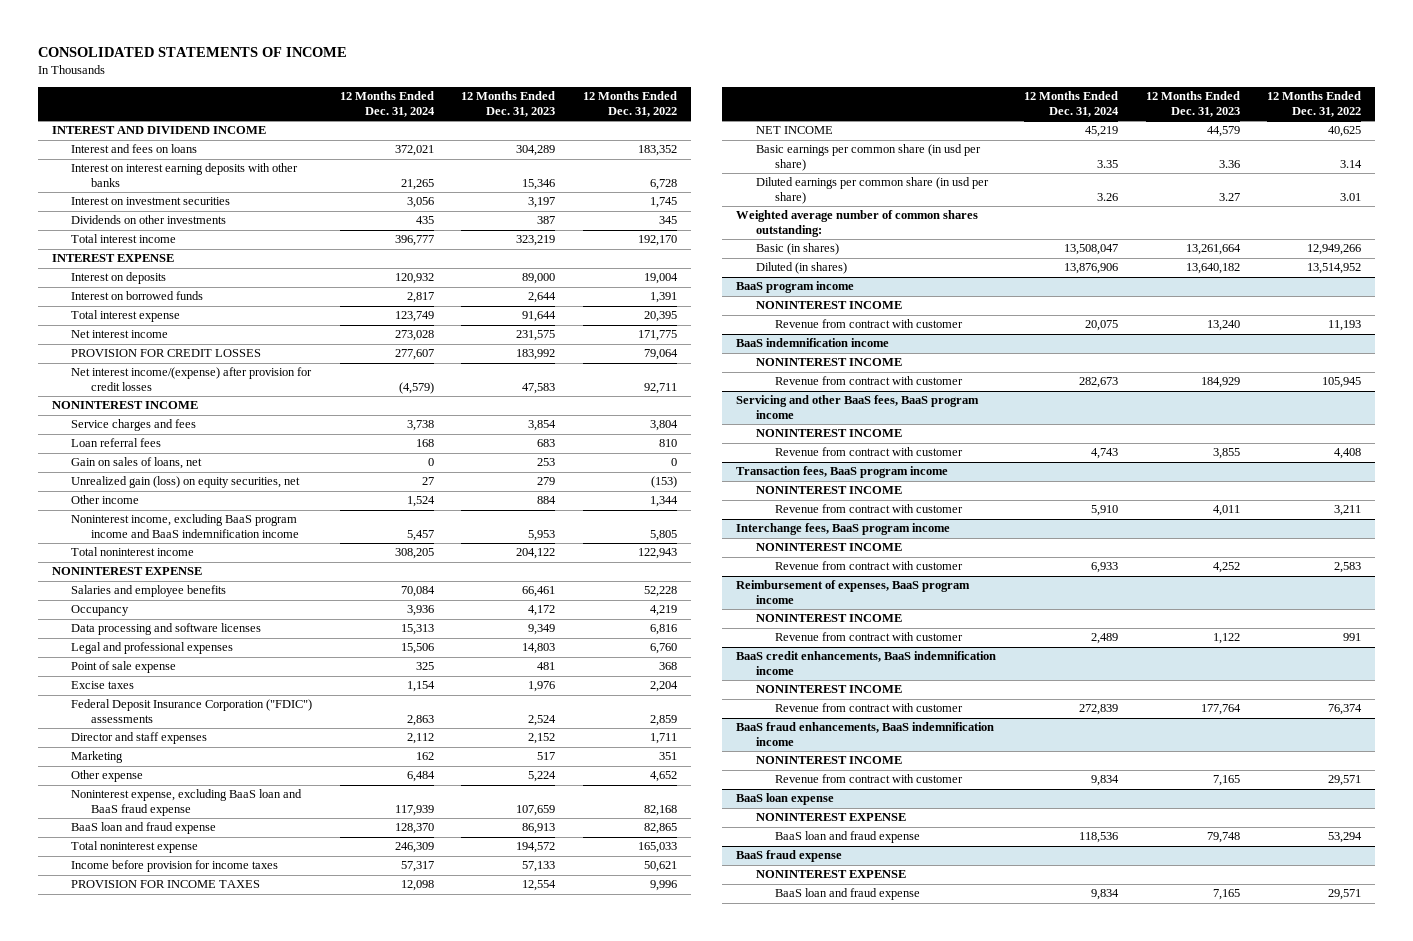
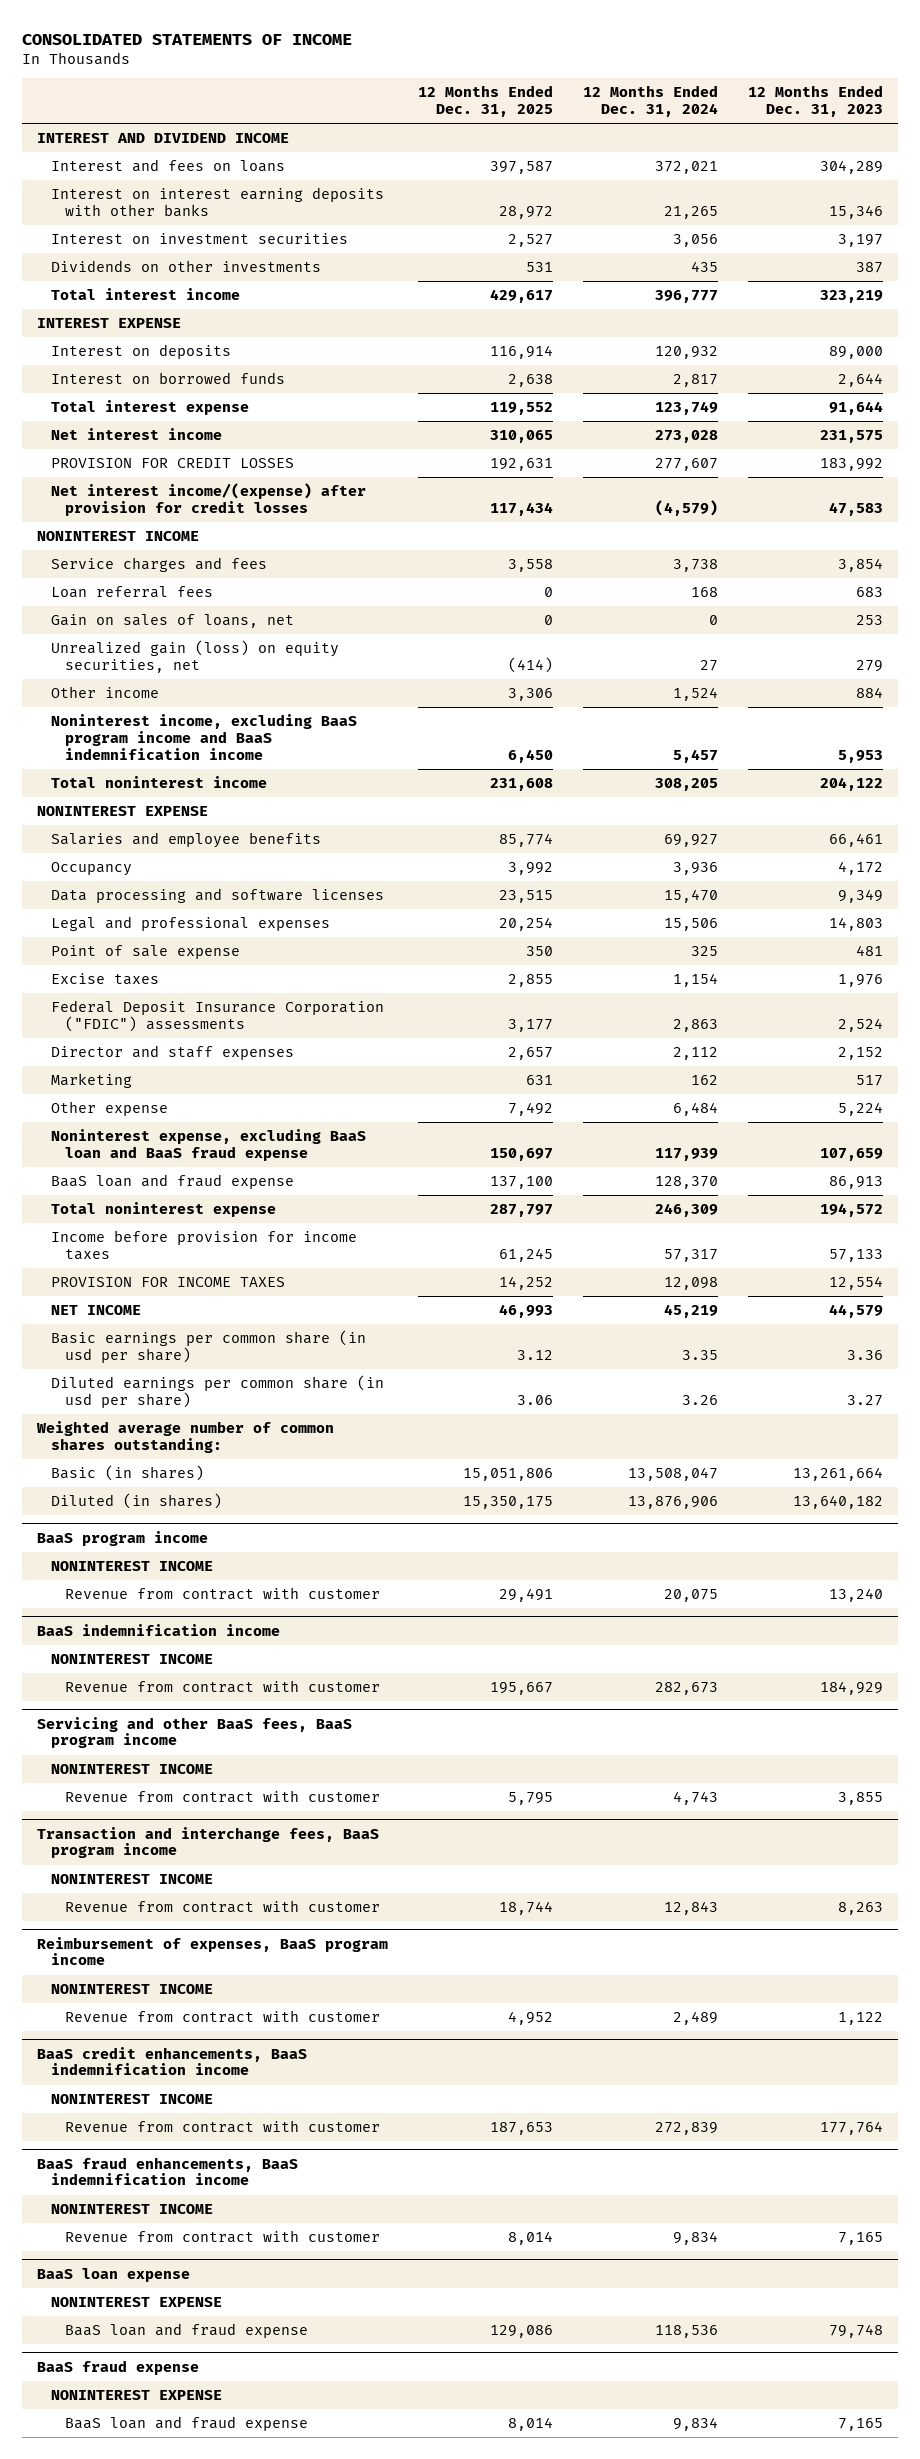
- | 12 Months Ended Dec. 31, 2024 | 12 Months Ended Dec. 31, 2023 | 12 Months Ended Dec. 31, 2022
+ | 12 Months Ended Dec. 31, 2025 | 12 Months Ended Dec. 31, 2024 | 12 Months Ended Dec. 31, 2023
- Salaries and employee benefits | 70,084 | 66,461 | 52,228
+ Salaries and employee benefits | 85,774 | 69,927 | 66,461
- Data processing and software licenses | 15,313 | 9,349 | 6,816
+ Data processing and software licenses | 23,515 | 15,470 | 9,349
- Transaction fees, BaaS program income
- NONINTEREST INCOME
- Revenue from contract with customer | 5,910 | 4,011 | 3,211
- Interchange fees, BaaS program income
+ Transaction and interchange fees, BaaS program income
- Revenue from contract with customer | 6,933 | 4,252 | 2,583
+ Revenue from contract with customer | 18,744 | 12,843 | 8,263

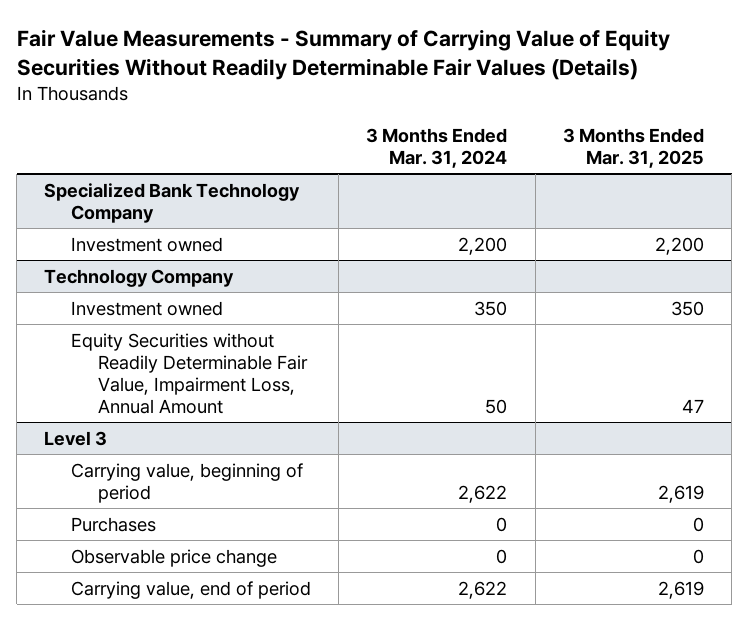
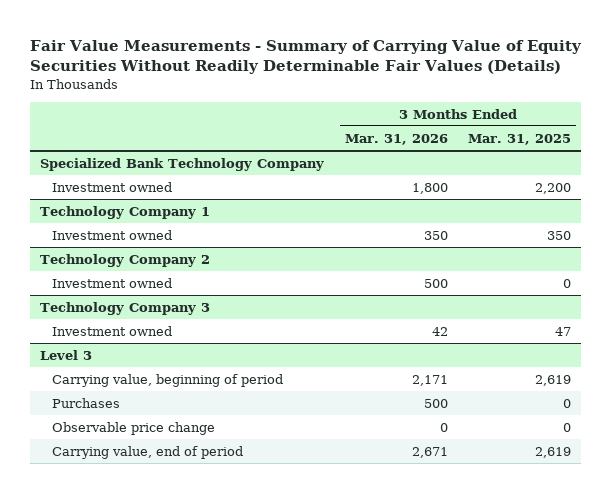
- | 3 Months Ended Mar. 31, 2024 | 3 Months Ended Mar. 31, 2025
+ | 3 Months Ended Mar. 31, 2026 | 3 Months Ended Mar. 31, 2025
- Technology Company
+ Technology Company 1
- Equity Securities without Readily Determinable Fair Value, Impairment Loss, Annual Amount | 50 | 47
+ Technology Company 2
+ Investment owned | 500 | 0
+ Technology Company 3
+ Investment owned | 42 | 47

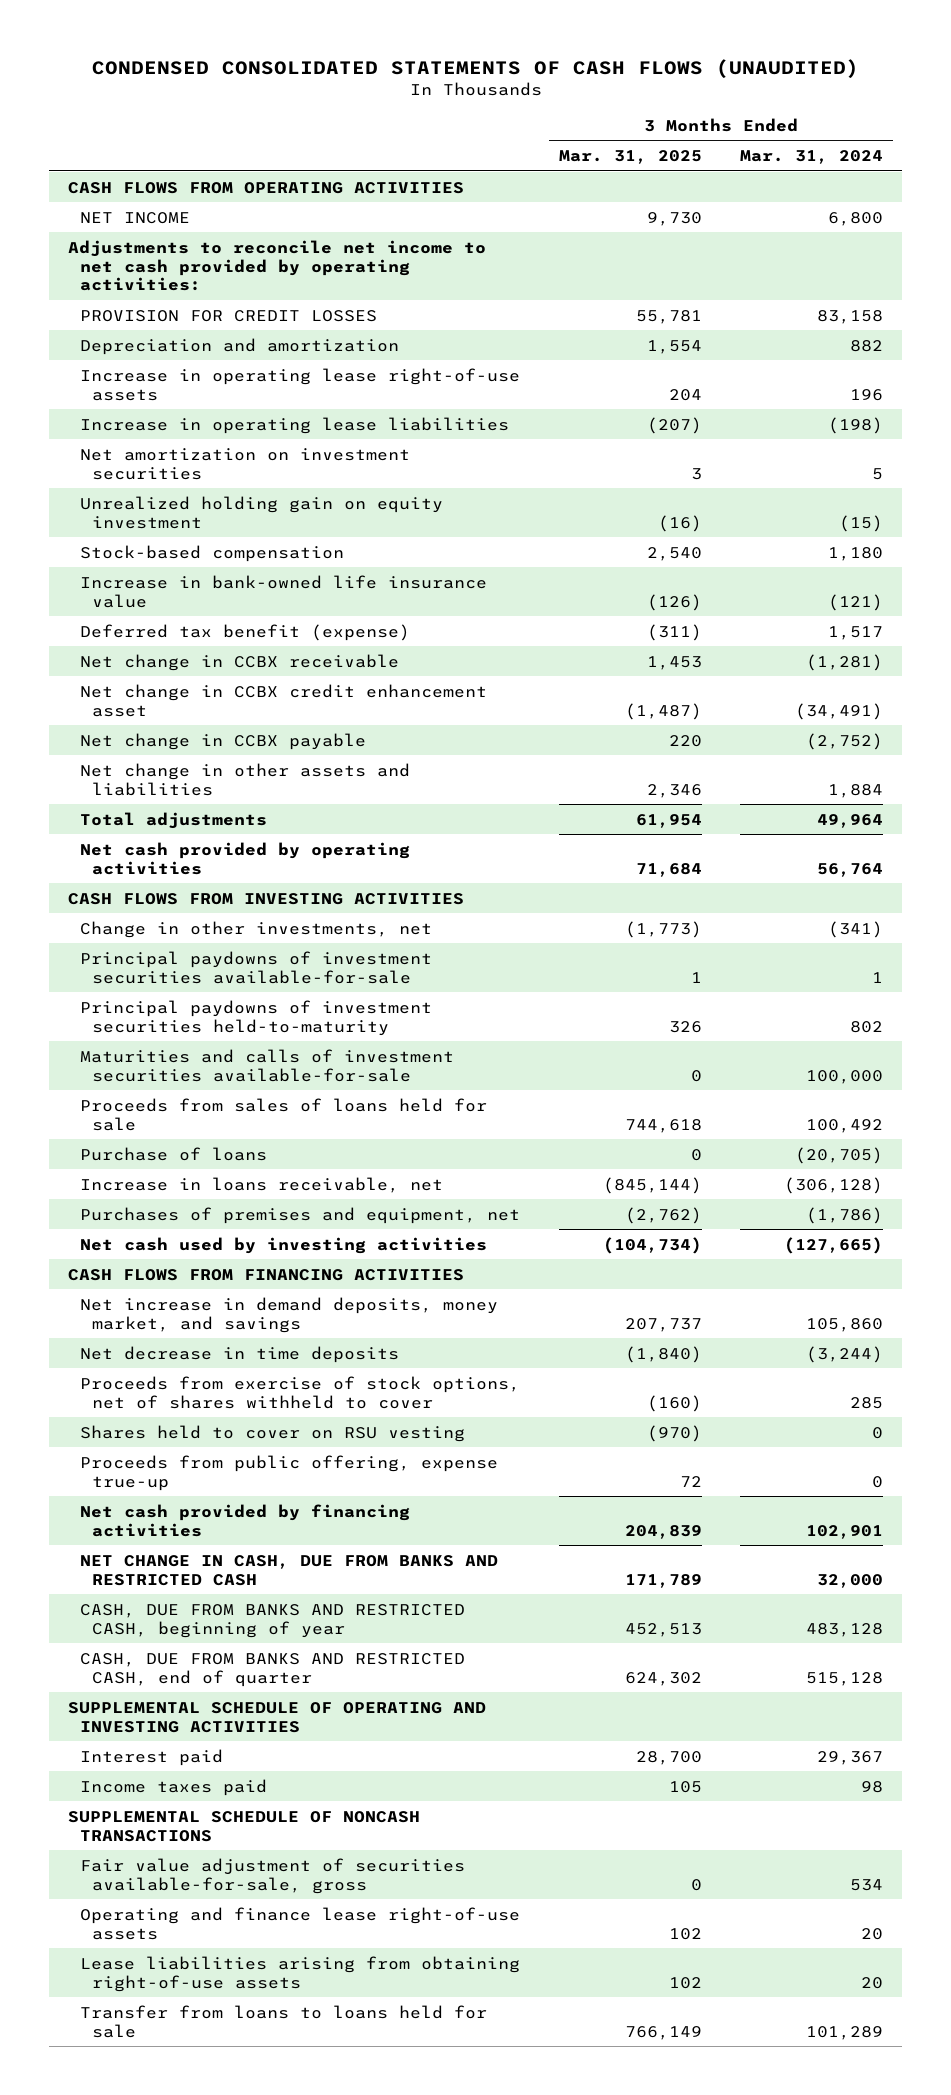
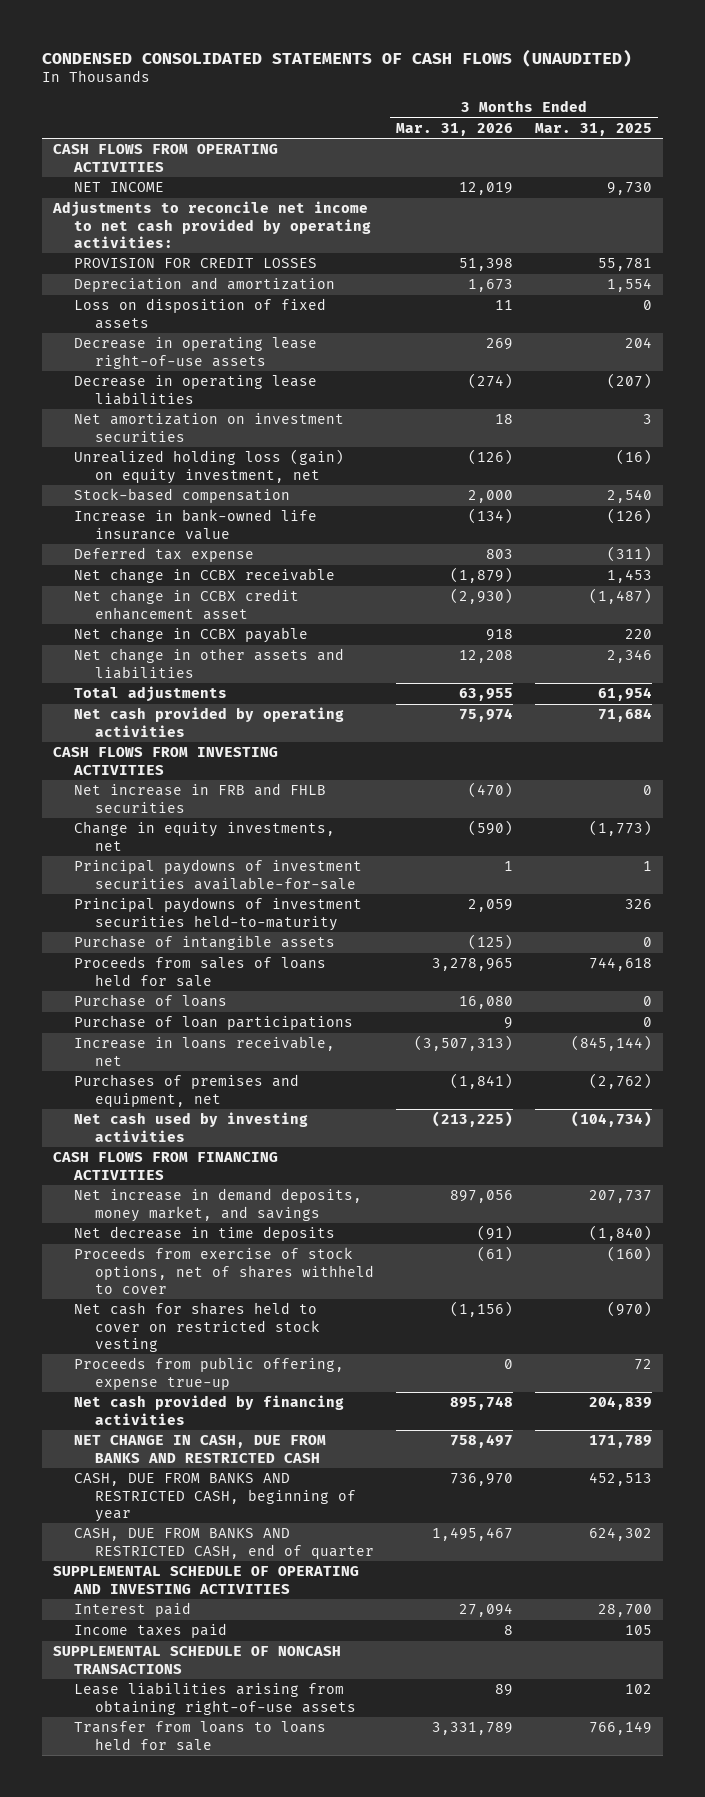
- | 3 Months Ended Mar. 31, 2025 | 3 Months Ended Mar. 31, 2024
+ | 3 Months Ended Mar. 31, 2026 | 3 Months Ended Mar. 31, 2025
- Increase in operating lease right-of-use assets | 204 | 196
- Increase in operating lease liabilities | (207) | (198)
+ Loss on disposition of fixed assets | 11 | 0
+ Decrease in operating lease right-of-use assets | 269 | 204
+ Decrease in operating lease liabilities | (274) | (207)
- Unrealized holding gain on equity investment | (16) | (15)
+ Unrealized holding loss (gain) on equity investment, net | (126) | (16)
- Deferred tax benefit (expense) | (311) | 1,517
+ Deferred tax expense | 803 | (311)
- Change in other investments, net | (1,773) | (341)
+ Net increase in FRB and FHLB securities | (470) | 0
+ Change in equity investments, net | (590) | (1,773)
- Maturities and calls of investment securities available-for-sale | 0 | 100,000
+ Purchase of intangible assets | (125) | 0
+ Purchase of loan participations | 9 | 0
- Shares held to cover on RSU vesting | (970) | 0
+ Net cash for shares held to cover on restricted stock vesting | (1,156) | (970)
- Fair value adjustment of securities available-for-sale, gross | 0 | 534
- Operating and finance lease right-of-use assets | 102 | 20

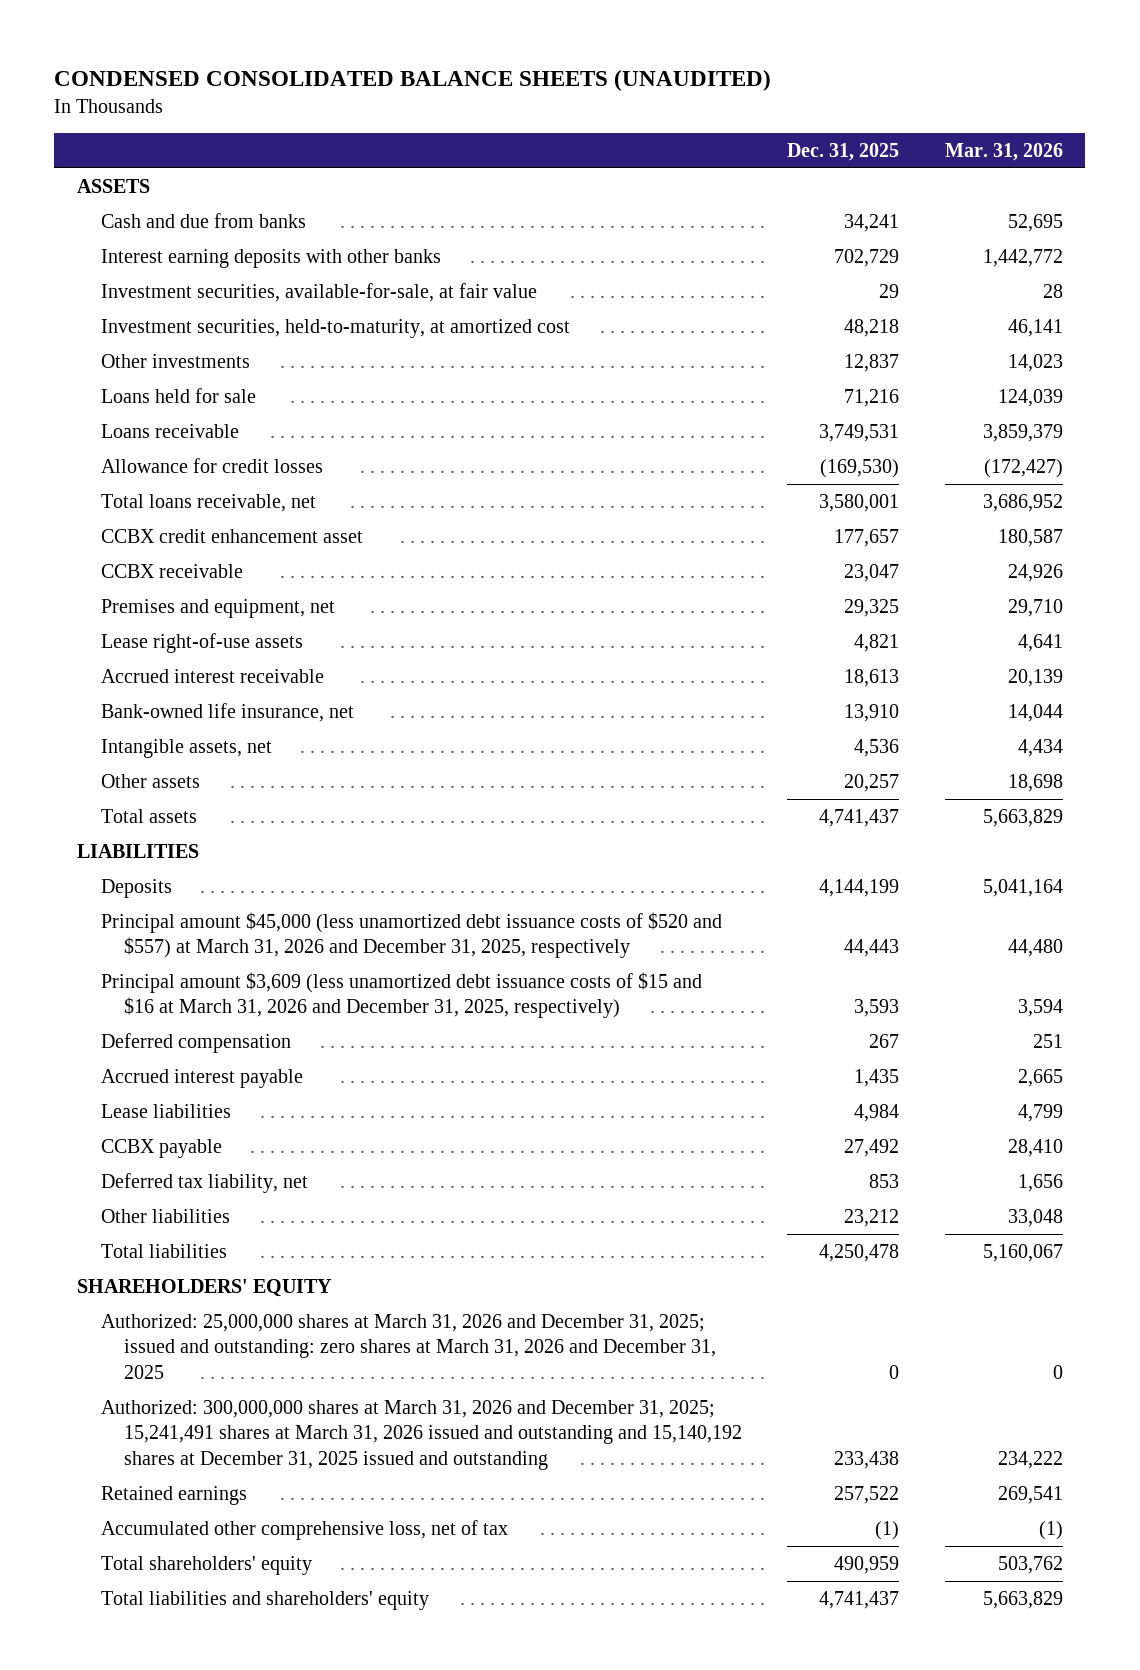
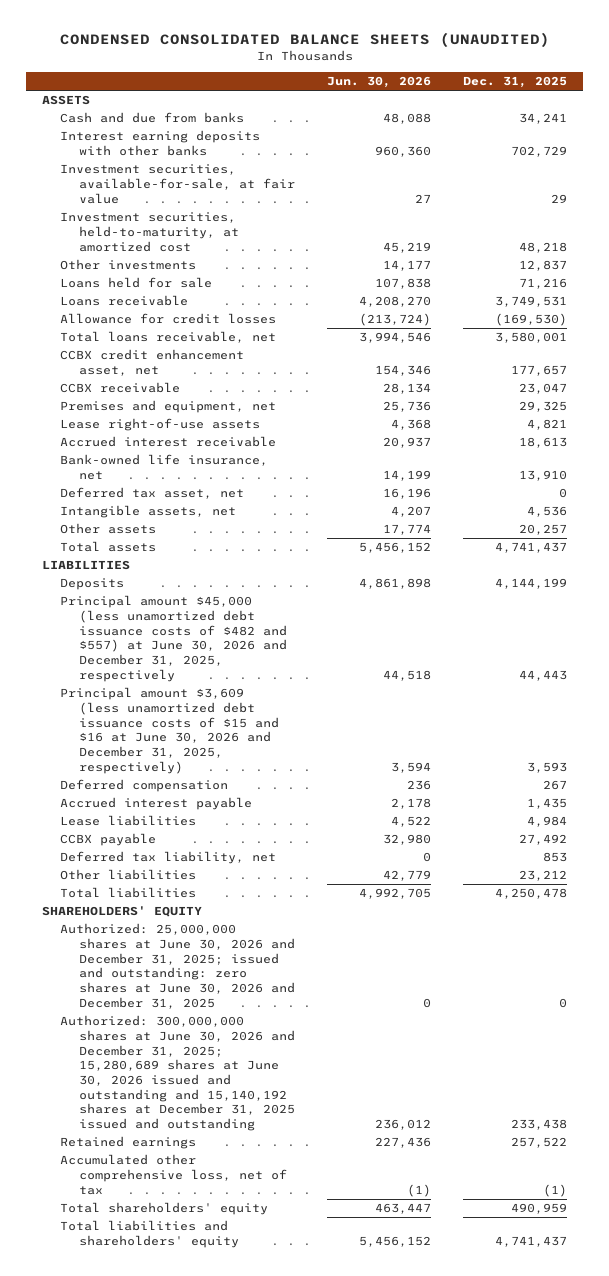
- | Dec. 31, 2025 | Mar. 31, 2026
+ | Jun. 30, 2026 | Dec. 31, 2025
- CCBX credit enhancement asset | 177,657 | 180,587
+ CCBX credit enhancement asset, net | 154,346 | 177,657
+ Deferred tax asset, net | 16,196 | 0
- Principal amount $45,000 (less unamortized debt issuance costs of $520 and $557) at March 31, 2026 and December 31, 2025, respectively | 44,443 | 44,480
- Principal amount $3,609 (less unamortized debt issuance costs of $15 and $16 at March 31, 2026 and December 31, 2025, respectively) | 3,593 | 3,594
+ Principal amount $45,000 (less unamortized debt issuance costs of $482 and $557) at June 30, 2026 and December 31, 2025, respectively | 44,518 | 44,443
+ Principal amount $3,609 (less unamortized debt issuance costs of $15 and $16 at June 30, 2026 and December 31, 2025, respectively) | 3,594 | 3,593
- Authorized: 25,000,000 shares at March 31, 2026 and December 31, 2025; issued and outstanding: zero shares at March 31, 2026 and December 31, 2025 | 0 | 0
- Authorized: 300,000,000 shares at March 31, 2026 and December 31, 2025; 15,241,491 shares at March 31, 2026 issued and outstanding and 15,140,192 shares at December 31, 2025 issued and outstanding | 233,438 | 234,222
+ Authorized: 25,000,000 shares at June 30, 2026 and December 31, 2025; issued and outstanding: zero shares at June 30, 2026 and December 31, 2025 | 0 | 0
+ Authorized: 300,000,000 shares at June 30, 2026 and December 31, 2025; 15,280,689 shares at June 30, 2026 issued and outstanding and 15,140,192 shares at December 31, 2025 issued and outstanding | 236,012 | 233,438

